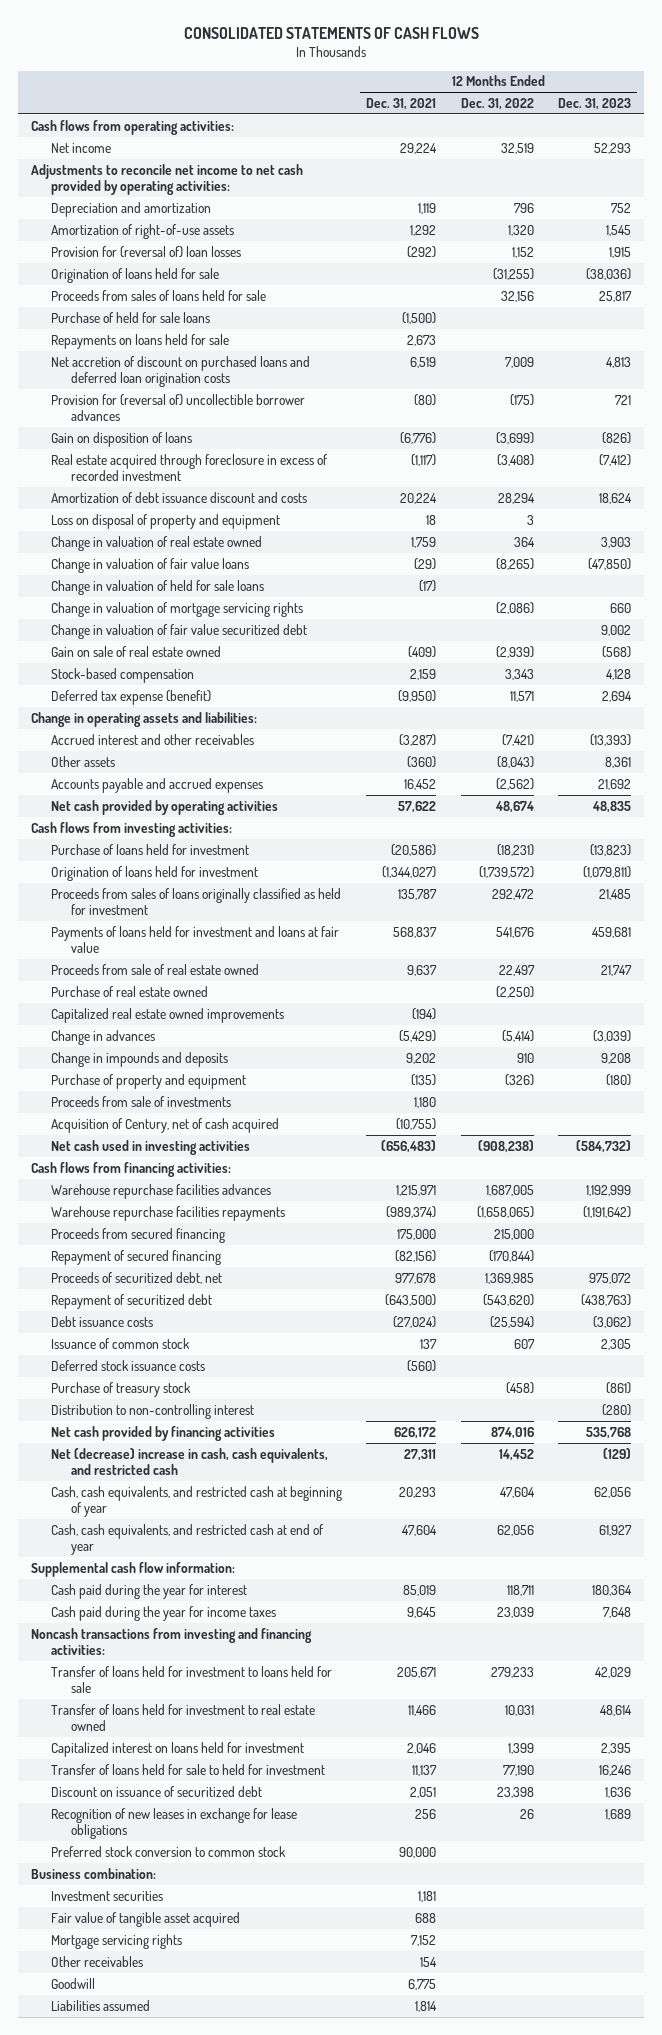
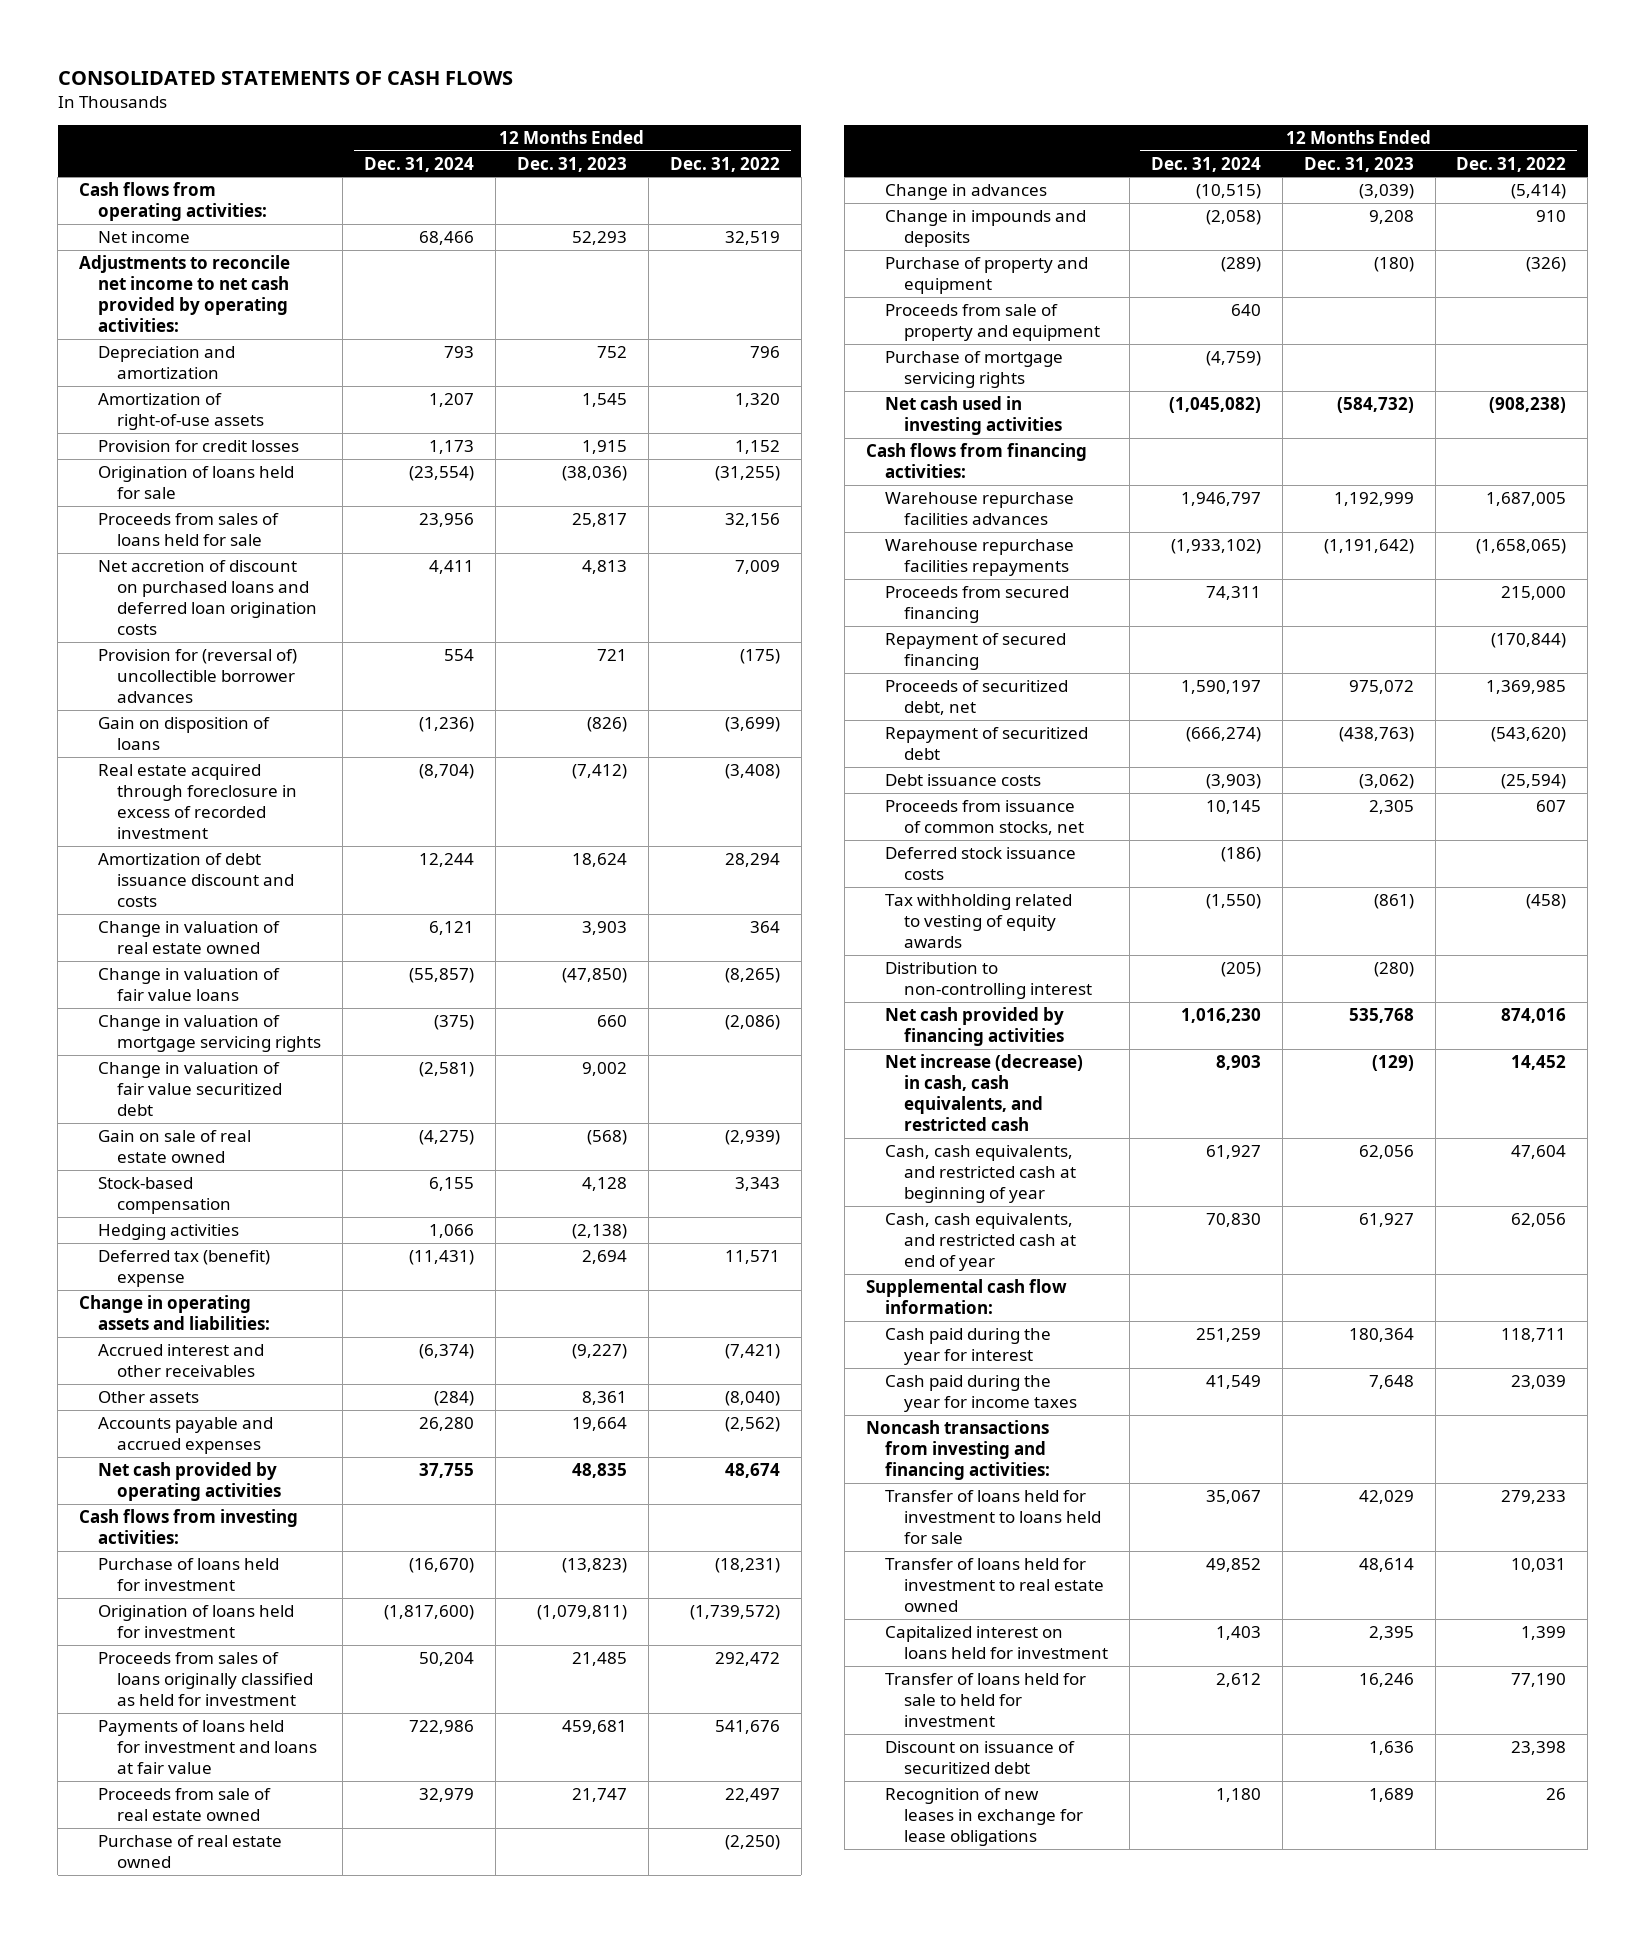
- | 12 Months Ended Dec. 31, 2021 | 12 Months Ended Dec. 31, 2022 | 12 Months Ended Dec. 31, 2023
+ | 12 Months Ended Dec. 31, 2024 | 12 Months Ended Dec. 31, 2023 | 12 Months Ended Dec. 31, 2022
- Provision for (reversal of) loan losses | (292) | 1,152 | 1,915
+ Provision for credit losses | 1,173 | 1,915 | 1,152
- Purchase of held for sale loans | (1,500) | |
- Repayments on loans held for sale | 2,673 | |
- Loss on disposal of property and equipment | 18 | 3 |
- Change in valuation of held for sale loans | (17) | |
- Deferred tax expense (benefit) | (9,950) | 11,571 | 2,694
+ Hedging activities | 1,066 | (2,138) |
+ Deferred tax (benefit) expense | (11,431) | 2,694 | 11,571
- Accrued interest and other receivables | (3,287) | (7,421) | (13,393)
- Other assets | (360) | (8,043) | 8,361
- Accounts payable and accrued expenses | 16,452 | (2,562) | 21,692
+ Accrued interest and other receivables | (6,374) | (9,227) | (7,421)
+ Other assets | (284) | 8,361 | (8,040)
+ Accounts payable and accrued expenses | 26,280 | 19,664 | (2,562)
- Capitalized real estate owned improvements | (194) | |
- Proceeds from sale of investments | 1,180 | |
- Acquisition of Century, net of cash acquired | (10,755) | |
+ Proceeds from sale of property and equipment | 640 | |
+ Purchase of mortgage servicing rights | (4,759) | |
- Issuance of common stock | 137 | 607 | 2,305
+ Proceeds from issuance of common stocks, net | 10,145 | 2,305 | 607
- Purchase of treasury stock | | (458) | (861)
+ Tax withholding related to vesting of equity awards | (1,550) | (861) | (458)
- Net (decrease) increase in cash, cash equivalents, and restricted cash | 27,311 | 14,452 | (129)
+ Net increase (decrease) in cash, cash equivalents, and restricted cash | 8,903 | (129) | 14,452
- Preferred stock conversion to common stock | 90,000 | |
- Business combination:
- Investment securities | 1,181 | |
- Fair value of tangible asset acquired | 688 | |
- Mortgage servicing rights | 7,152 | |
- Other receivables | 154 | |
- Goodwill | 6,775 | |
- Liabilities assumed | 1,814 | |

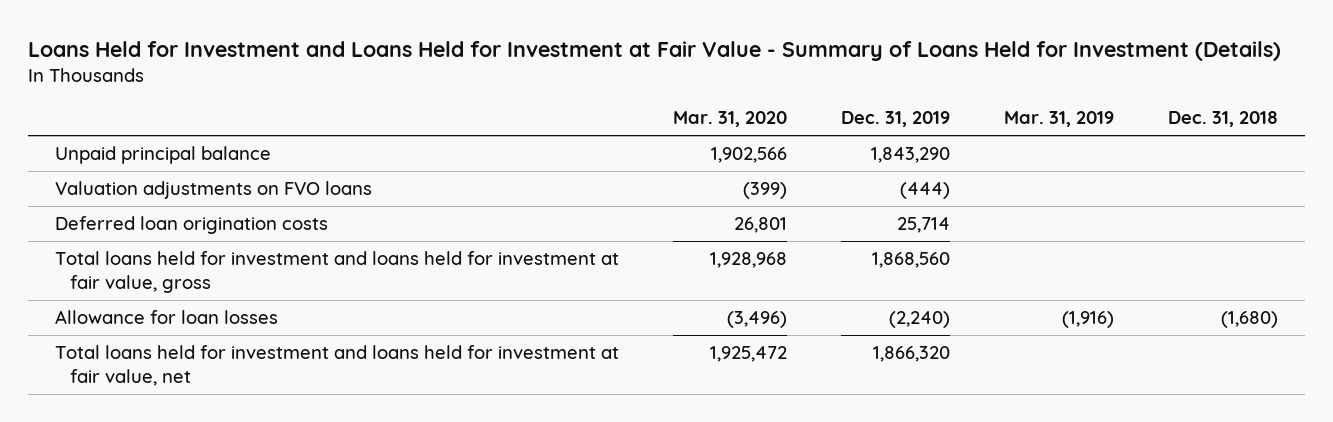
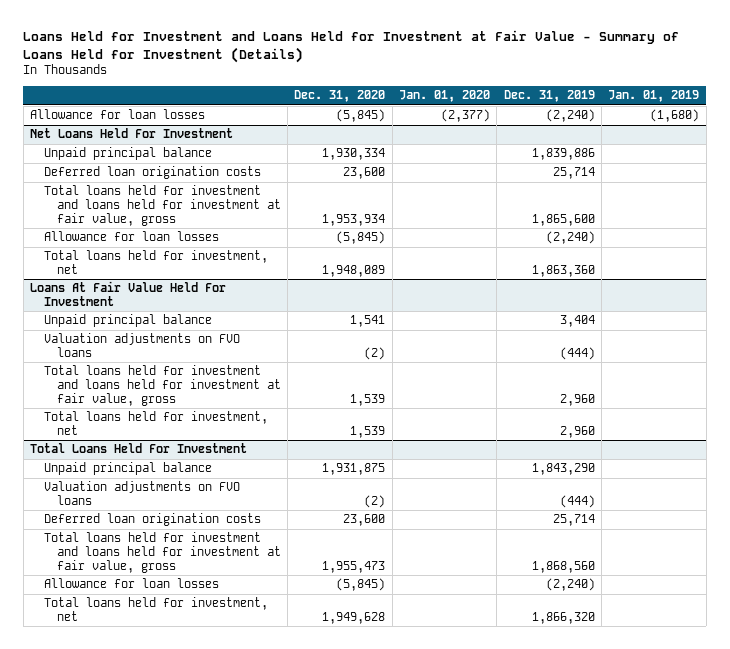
- | Mar. 31, 2020 | Dec. 31, 2019 | Mar. 31, 2019 | Dec. 31, 2018
+ | Dec. 31, 2020 | Jan. 01, 2020 | Dec. 31, 2019 | Jan. 01, 2019
+ Allowance for loan losses | (5,845) | (2,377) | (2,240) | (1,680)
+ Net Loans Held For Investment
+ Unpaid principal balance | 1,930,334 | | 1,839,886 |
+ Deferred loan origination costs | 23,600 | | 25,714 |
+ Total loans held for investment and loans held for investment at fair value, gross | 1,953,934 | | 1,865,600 |
+ Allowance for loan losses | (5,845) | | (2,240) |
+ Total loans held for investment, net | 1,948,089 | | 1,863,360 |
+ Loans At Fair Value Held For Investment
+ Unpaid principal balance | 1,541 | | 3,404 |
+ Valuation adjustments on FVO loans | (2) | | (444) |
+ Total loans held for investment and loans held for investment at fair value, gross | 1,539 | | 2,960 |
+ Total loans held for investment, net | 1,539 | | 2,960 |
+ Total Loans Held For Investment
- Total loans held for investment and loans held for investment at fair value, net | 1,925,472 | 1,866,320 | |
+ Total loans held for investment, net | 1,949,628 | | 1,866,320 |

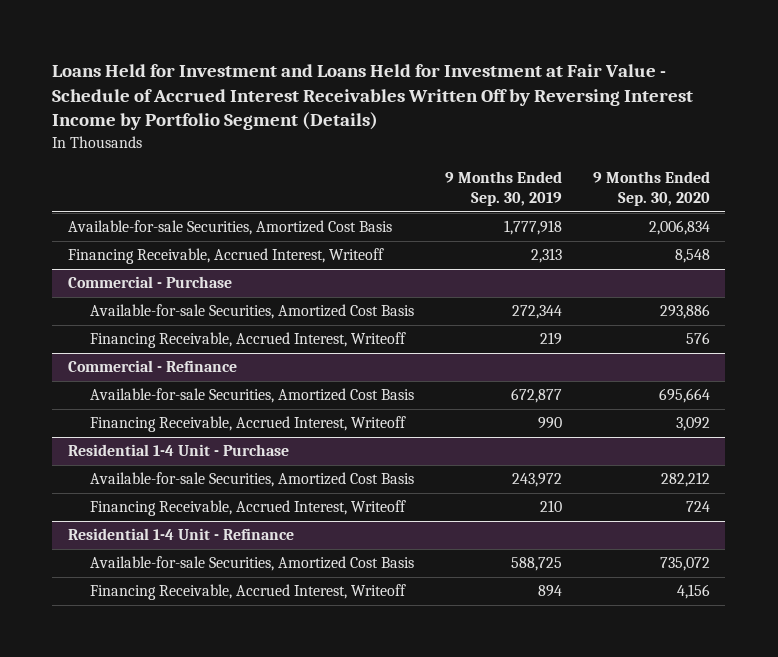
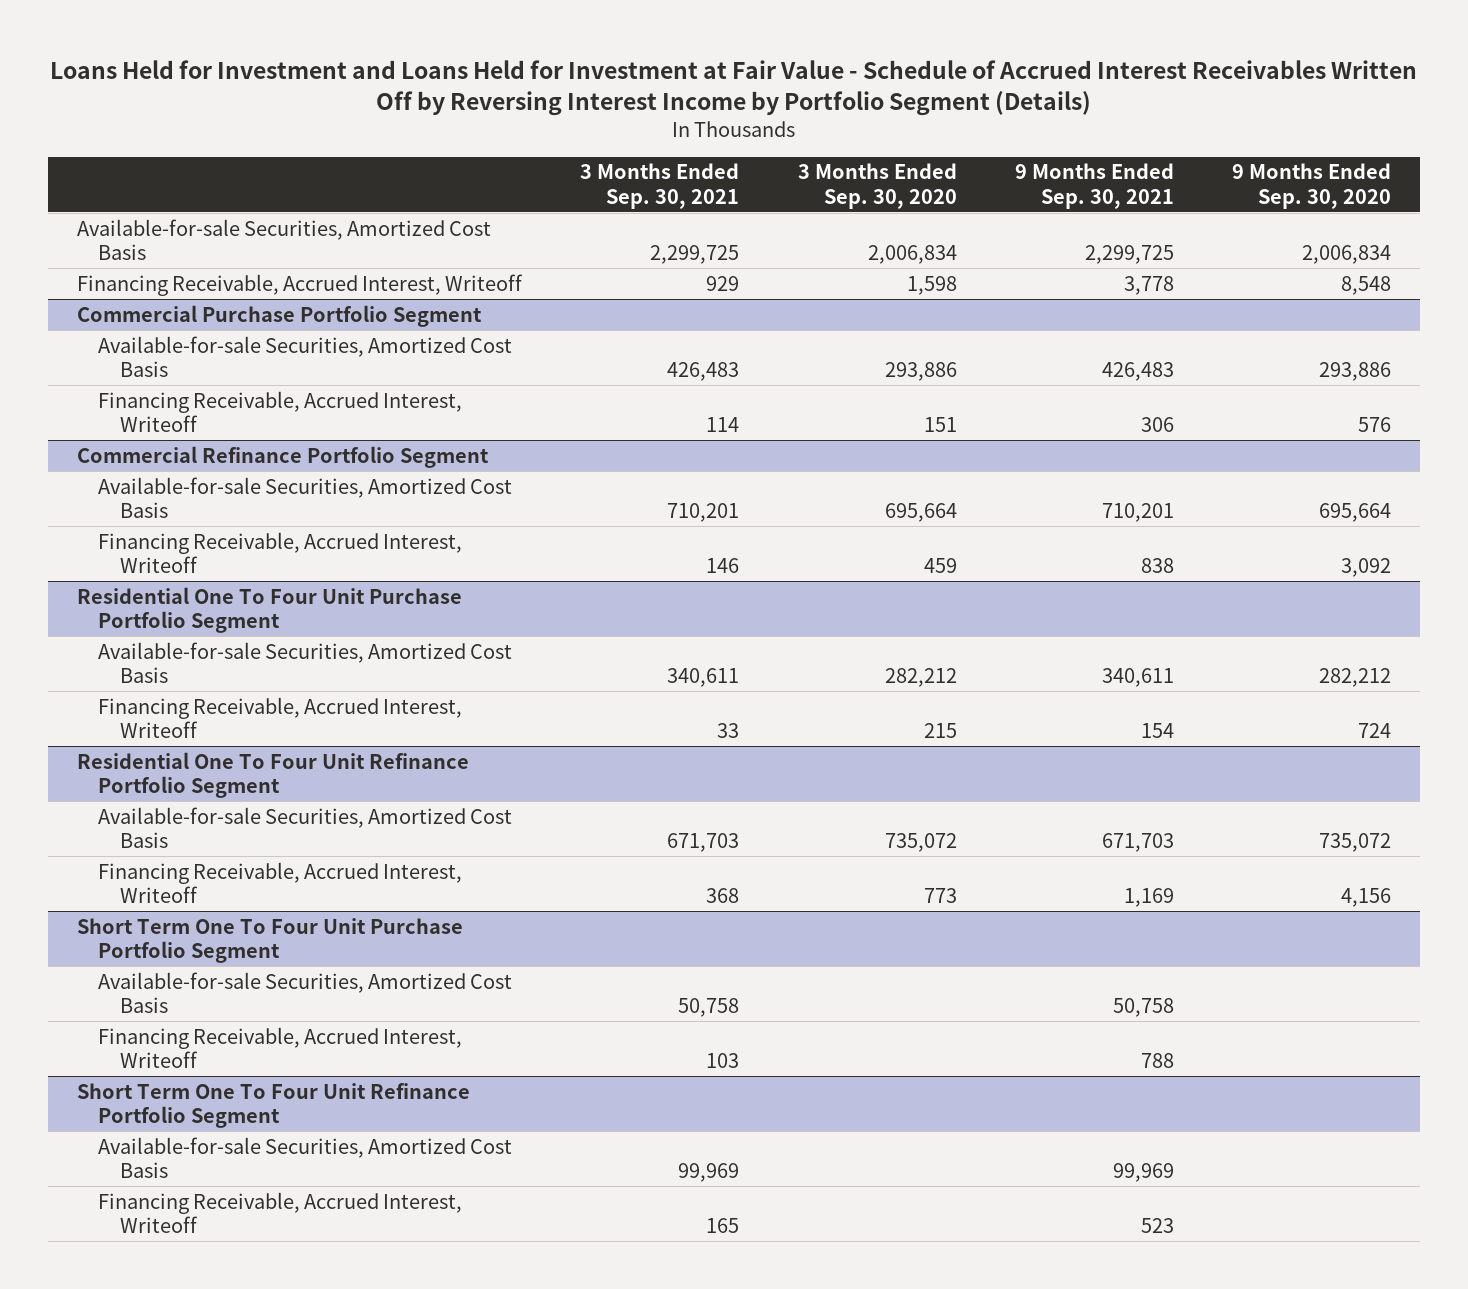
- | 9 Months Ended Sep. 30, 2019 | 9 Months Ended Sep. 30, 2020
+ | 3 Months Ended Sep. 30, 2021 | 3 Months Ended Sep. 30, 2020 | 9 Months Ended Sep. 30, 2021 | 9 Months Ended Sep. 30, 2020
- Commercial - Purchase
+ Commercial Purchase Portfolio Segment
- Commercial - Refinance
+ Commercial Refinance Portfolio Segment
- Residential 1-4 Unit - Purchase
+ Residential One To Four Unit Purchase Portfolio Segment
- Residential 1-4 Unit - Refinance
+ Residential One To Four Unit Refinance Portfolio Segment
+ Short Term One To Four Unit Purchase Portfolio Segment
+ Available-for-sale Securities, Amortized Cost Basis | 50,758 | | 50,758 |
+ Financing Receivable, Accrued Interest, Writeoff | 103 | | 788 |
+ Short Term One To Four Unit Refinance Portfolio Segment
+ Available-for-sale Securities, Amortized Cost Basis | 99,969 | | 99,969 |
+ Financing Receivable, Accrued Interest, Writeoff | 165 | | 523 |

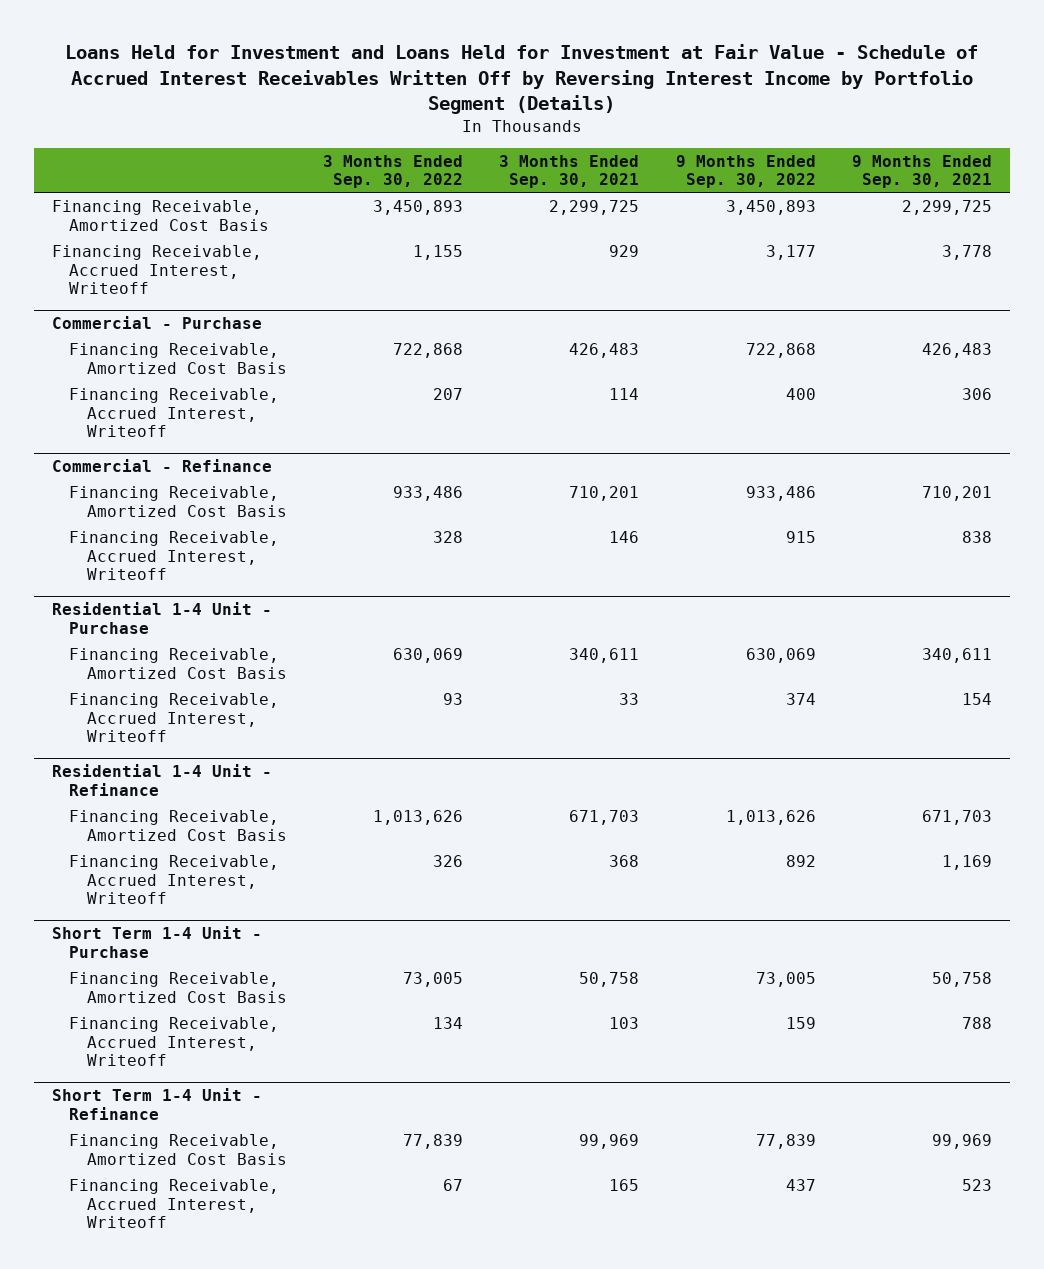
- | 3 Months Ended Sep. 30, 2021 | 3 Months Ended Sep. 30, 2020 | 9 Months Ended Sep. 30, 2021 | 9 Months Ended Sep. 30, 2020
+ | 3 Months Ended Sep. 30, 2022 | 3 Months Ended Sep. 30, 2021 | 9 Months Ended Sep. 30, 2022 | 9 Months Ended Sep. 30, 2021
- Available-for-sale Securities, Amortized Cost Basis | 2,299,725 | 2,006,834 | 2,299,725 | 2,006,834
+ Financing Receivable, Amortized Cost Basis | 3,450,893 | 2,299,725 | 3,450,893 | 2,299,725
- Commercial Purchase Portfolio Segment
- Available-for-sale Securities, Amortized Cost Basis | 426,483 | 293,886 | 426,483 | 293,886
+ Commercial - Purchase
+ Financing Receivable, Amortized Cost Basis | 722,868 | 426,483 | 722,868 | 426,483
- Commercial Refinance Portfolio Segment
- Available-for-sale Securities, Amortized Cost Basis | 710,201 | 695,664 | 710,201 | 695,664
+ Commercial - Refinance
+ Financing Receivable, Amortized Cost Basis | 933,486 | 710,201 | 933,486 | 710,201
- Residential One To Four Unit Purchase Portfolio Segment
- Available-for-sale Securities, Amortized Cost Basis | 340,611 | 282,212 | 340,611 | 282,212
+ Residential 1-4 Unit - Purchase
+ Financing Receivable, Amortized Cost Basis | 630,069 | 340,611 | 630,069 | 340,611
- Residential One To Four Unit Refinance Portfolio Segment
- Available-for-sale Securities, Amortized Cost Basis | 671,703 | 735,072 | 671,703 | 735,072
+ Residential 1-4 Unit - Refinance
+ Financing Receivable, Amortized Cost Basis | 1,013,626 | 671,703 | 1,013,626 | 671,703
- Short Term One To Four Unit Purchase Portfolio Segment
- Available-for-sale Securities, Amortized Cost Basis | 50,758 | | 50,758 |
+ Short Term 1-4 Unit - Purchase
+ Financing Receivable, Amortized Cost Basis | 73,005 | 50,758 | 73,005 | 50,758
- Short Term One To Four Unit Refinance Portfolio Segment
- Available-for-sale Securities, Amortized Cost Basis | 99,969 | | 99,969 |
+ Short Term 1-4 Unit - Refinance
+ Financing Receivable, Amortized Cost Basis | 77,839 | 99,969 | 77,839 | 99,969

